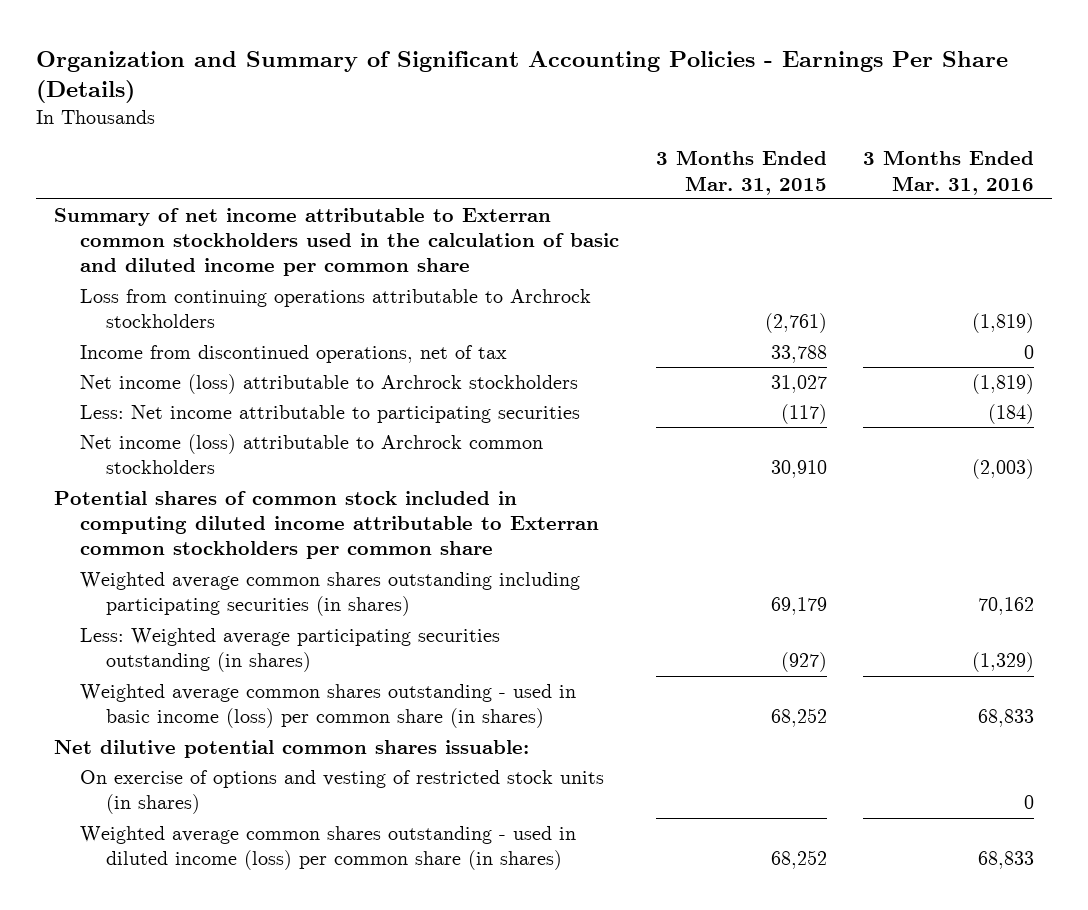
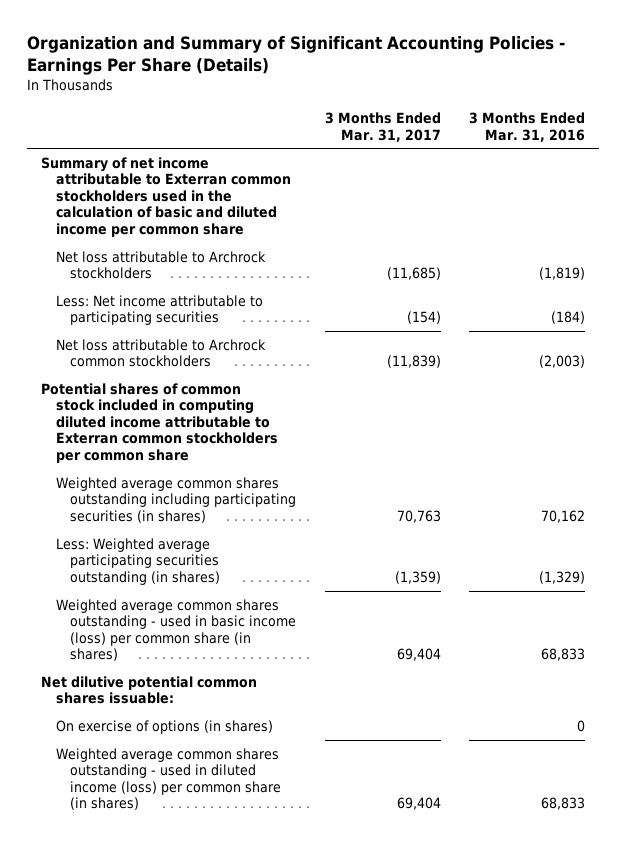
- | 3 Months Ended Mar. 31, 2015 | 3 Months Ended Mar. 31, 2016
+ | 3 Months Ended Mar. 31, 2017 | 3 Months Ended Mar. 31, 2016
- Loss from continuing operations attributable to Archrock stockholders | (2,761) | (1,819)
- Income from discontinued operations, net of tax | 33,788 | 0
- Net income (loss) attributable to Archrock stockholders | 31,027 | (1,819)
+ Net loss attributable to Archrock stockholders | (11,685) | (1,819)
- Net income (loss) attributable to Archrock common stockholders | 30,910 | (2,003)
+ Net loss attributable to Archrock common stockholders | (11,839) | (2,003)
- On exercise of options and vesting of restricted stock units (in shares) | | 0
+ On exercise of options (in shares) | | 0

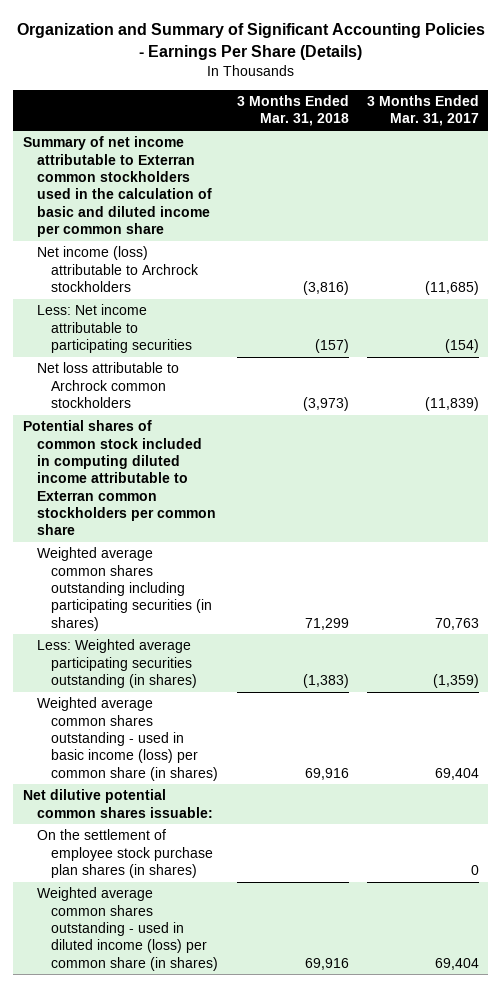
- | 3 Months Ended Mar. 31, 2017 | 3 Months Ended Mar. 31, 2016
+ | 3 Months Ended Mar. 31, 2018 | 3 Months Ended Mar. 31, 2017
- Net loss attributable to Archrock stockholders | (11,685) | (1,819)
+ Net income (loss) attributable to Archrock stockholders | (3,816) | (11,685)
- On exercise of options (in shares) | | 0
+ On the settlement of employee stock purchase plan shares (in shares) | | 0

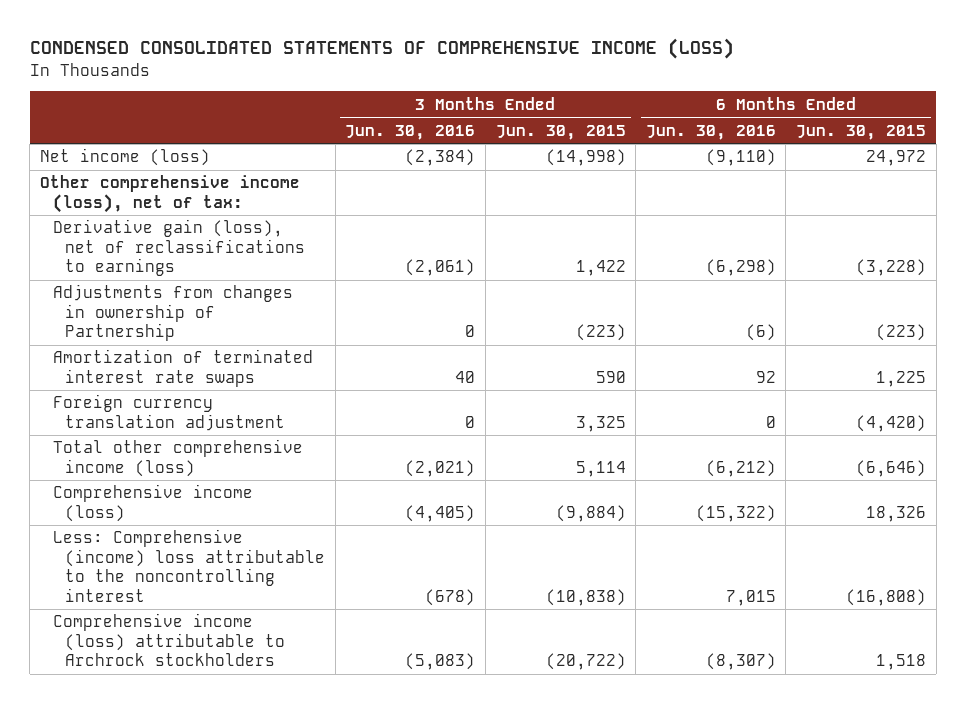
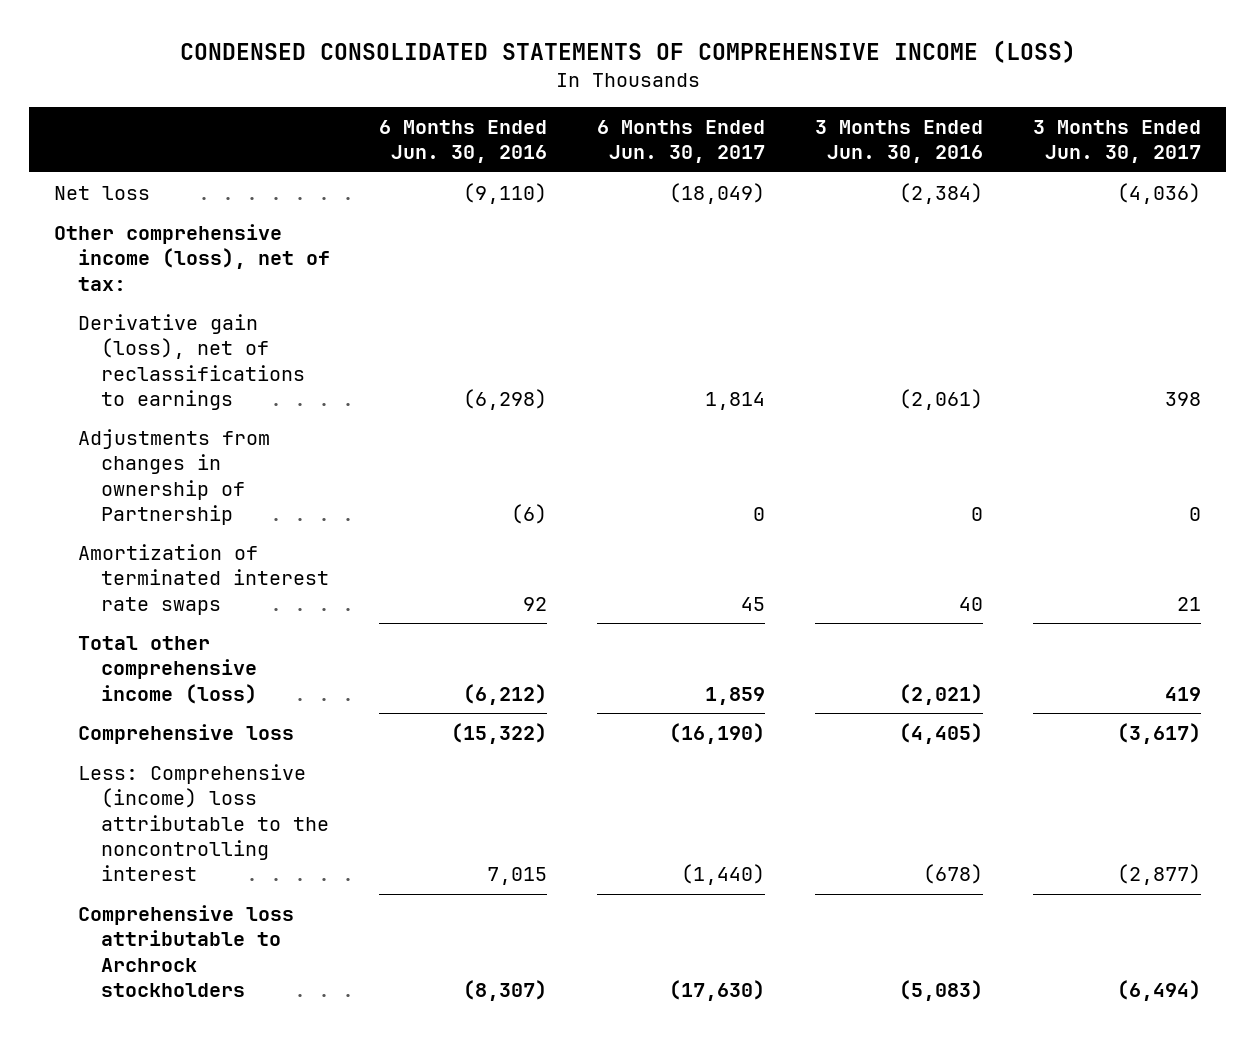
- | 3 Months Ended Jun. 30, 2016 | 3 Months Ended Jun. 30, 2015 | 6 Months Ended Jun. 30, 2016 | 6 Months Ended Jun. 30, 2015
+ | 6 Months Ended Jun. 30, 2016 | 6 Months Ended Jun. 30, 2017 | 3 Months Ended Jun. 30, 2016 | 3 Months Ended Jun. 30, 2017
- Net income (loss) | (2,384) | (14,998) | (9,110) | 24,972
+ Net loss | (9,110) | (18,049) | (2,384) | (4,036)
- Foreign currency translation adjustment | 0 | 3,325 | 0 | (4,420)
- Comprehensive income (loss) | (4,405) | (9,884) | (15,322) | 18,326
+ Comprehensive loss | (15,322) | (16,190) | (4,405) | (3,617)
- Comprehensive income (loss) attributable to Archrock stockholders | (5,083) | (20,722) | (8,307) | 1,518
+ Comprehensive loss attributable to Archrock stockholders | (8,307) | (17,630) | (5,083) | (6,494)

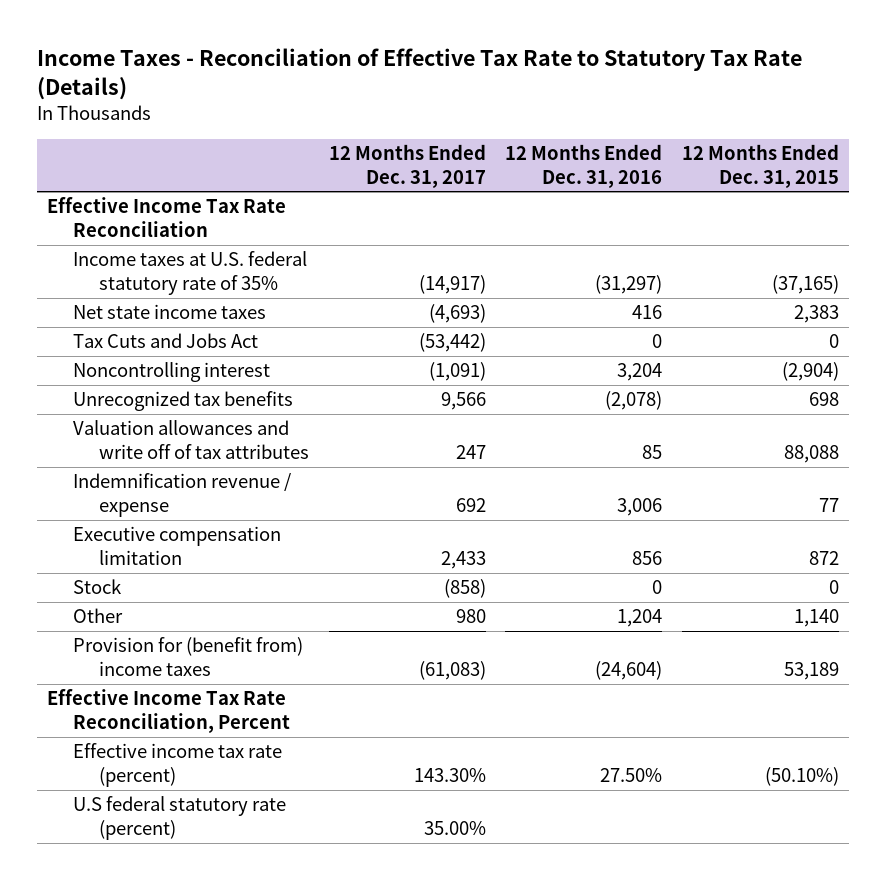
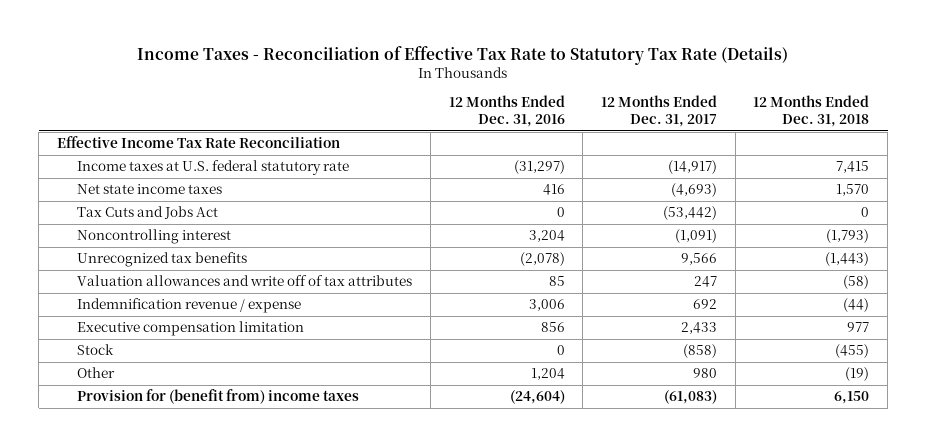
- | 12 Months Ended Dec. 31, 2017 | 12 Months Ended Dec. 31, 2016 | 12 Months Ended Dec. 31, 2015
+ | 12 Months Ended Dec. 31, 2016 | 12 Months Ended Dec. 31, 2017 | 12 Months Ended Dec. 31, 2018
- Income taxes at U.S. federal statutory rate of 35% | (14,917) | (31,297) | (37,165)
+ Income taxes at U.S. federal statutory rate | (31,297) | (14,917) | 7,415
- Effective Income Tax Rate Reconciliation, Percent
- Effective income tax rate (percent) | 143.30% | 27.50% | (50.10%)
- U.S federal statutory rate (percent) | 35.00% | |

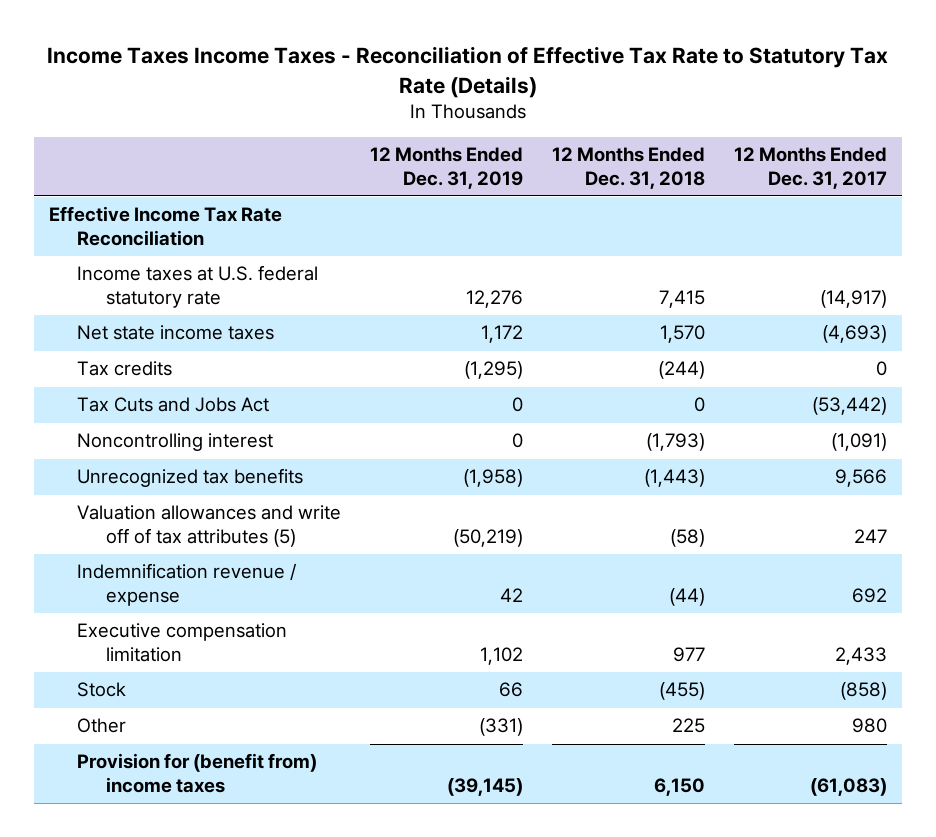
- Income Taxes - Reconciliation of Effective Tax Rate to Statutory Tax Rate (Details)
+ Income Taxes Income Taxes - Reconciliation of Effective Tax Rate to Statutory Tax Rate (Details)
- | 12 Months Ended Dec. 31, 2016 | 12 Months Ended Dec. 31, 2017 | 12 Months Ended Dec. 31, 2018
+ | 12 Months Ended Dec. 31, 2019 | 12 Months Ended Dec. 31, 2018 | 12 Months Ended Dec. 31, 2017
+ Tax credits | (1,295) | (244) | 0
- Valuation allowances and write off of tax attributes | 85 | 247 | (58)
+ Valuation allowances and write off of tax attributes (5) | (50,219) | (58) | 247
- Other | 1,204 | 980 | (19)
+ Other | (331) | 225 | 980

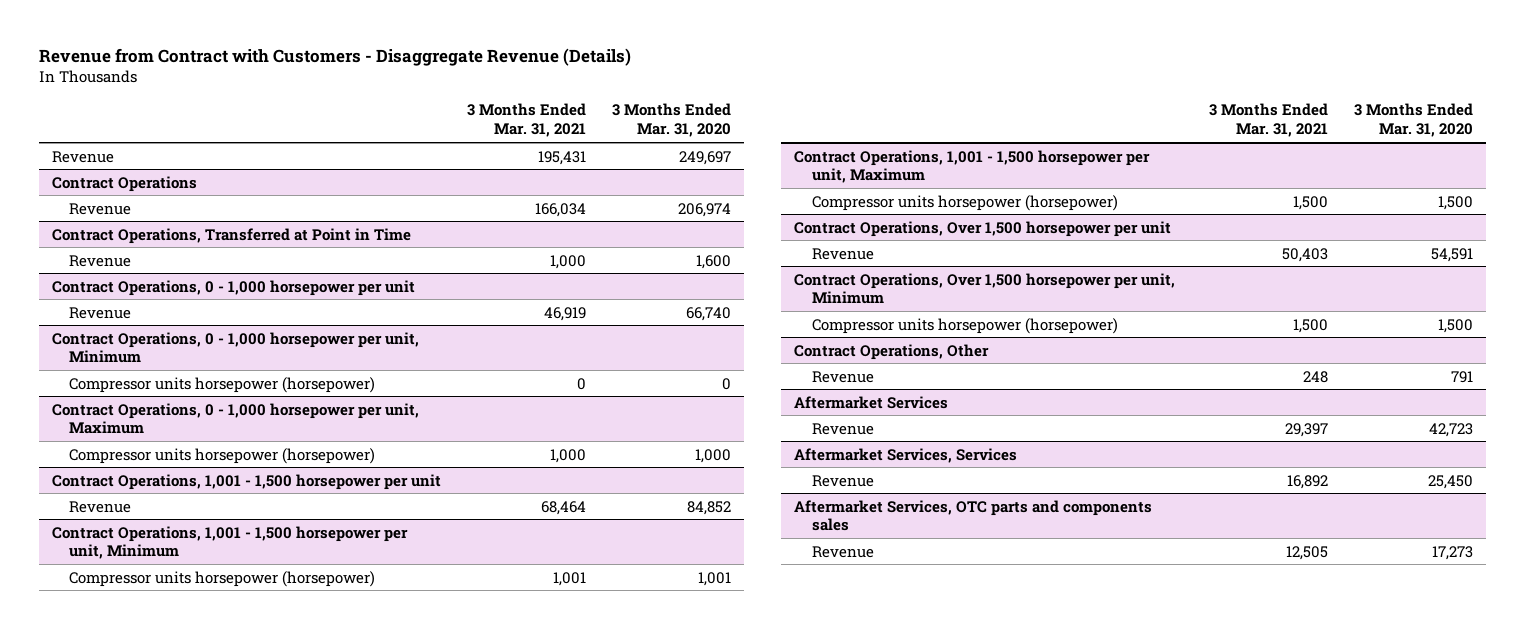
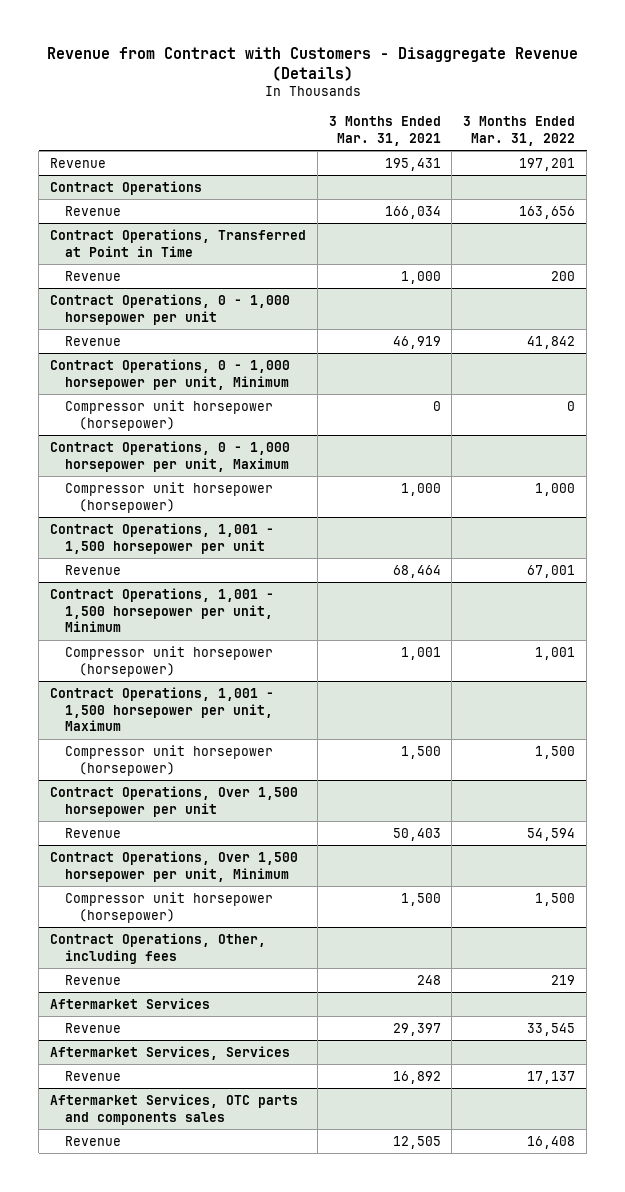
- | 3 Months Ended Mar. 31, 2021 | 3 Months Ended Mar. 31, 2020
+ | 3 Months Ended Mar. 31, 2021 | 3 Months Ended Mar. 31, 2022
@ Contract Operations, 0 - 1,000 horsepower per unit, Minimum
- Compressor units horsepower (horsepower) | 0 | 0
+ Compressor unit horsepower (horsepower) | 0 | 0
@ Contract Operations, 0 - 1,000 horsepower per unit, Maximum
- Compressor units horsepower (horsepower) | 1,000 | 1,000
+ Compressor unit horsepower (horsepower) | 1,000 | 1,000
@ Contract Operations, 1,001 - 1,500 horsepower per unit, Minimum
- Compressor units horsepower (horsepower) | 1,001 | 1,001
+ Compressor unit horsepower (horsepower) | 1,001 | 1,001
@ Contract Operations, 1,001 - 1,500 horsepower per unit, Maximum
- Compressor units horsepower (horsepower) | 1,500 | 1,500
+ Compressor unit horsepower (horsepower) | 1,500 | 1,500
@ Contract Operations, Over 1,500 horsepower per unit, Minimum
- Compressor units horsepower (horsepower) | 1,500 | 1,500
- Contract Operations, Other
@ Contract Operations, Over 1,500 horsepower per unit, Minimum
+ Compressor unit horsepower (horsepower) | 1,500 | 1,500
+ Contract Operations, Other, including fees

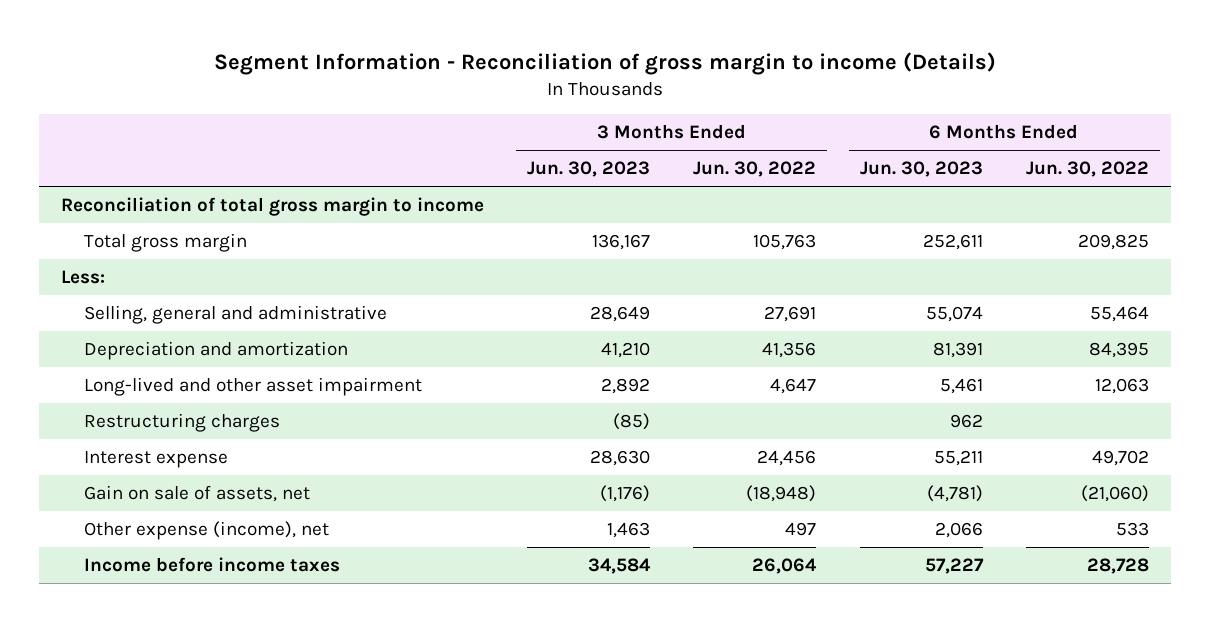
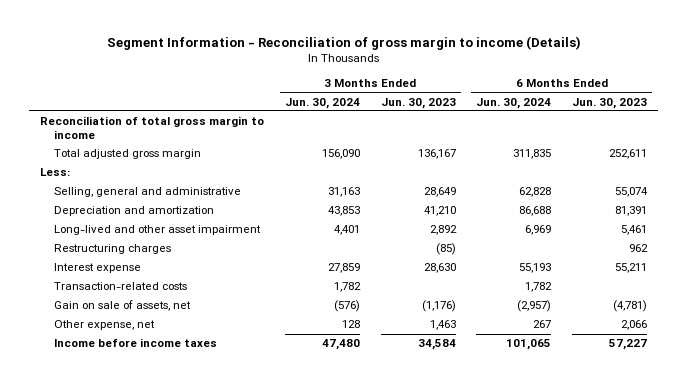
- | 3 Months Ended Jun. 30, 2023 | 3 Months Ended Jun. 30, 2022 | 6 Months Ended Jun. 30, 2023 | 6 Months Ended Jun. 30, 2022
+ | 3 Months Ended Jun. 30, 2024 | 3 Months Ended Jun. 30, 2023 | 6 Months Ended Jun. 30, 2024 | 6 Months Ended Jun. 30, 2023
- Total gross margin | 136,167 | 105,763 | 252,611 | 209,825
+ Total adjusted gross margin | 156,090 | 136,167 | 311,835 | 252,611
+ Transaction-related costs | 1,782 | | 1,782 |
- Other expense (income), net | 1,463 | 497 | 2,066 | 533
+ Other expense, net | 128 | 1,463 | 267 | 2,066

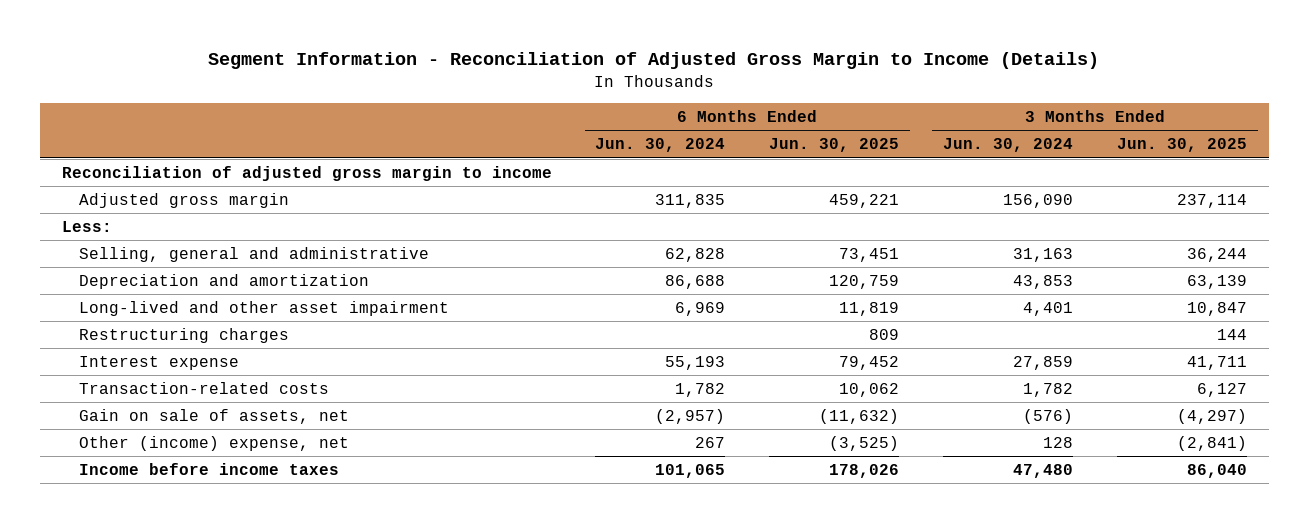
- Segment Information - Reconciliation of gross margin to income (Details)
+ Segment Information - Reconciliation of Adjusted Gross Margin to Income (Details)
- | 3 Months Ended Jun. 30, 2024 | 3 Months Ended Jun. 30, 2023 | 6 Months Ended Jun. 30, 2024 | 6 Months Ended Jun. 30, 2023
+ | 6 Months Ended Jun. 30, 2024 | 6 Months Ended Jun. 30, 2025 | 3 Months Ended Jun. 30, 2024 | 3 Months Ended Jun. 30, 2025
- Reconciliation of total gross margin to income
- Total adjusted gross margin | 156,090 | 136,167 | 311,835 | 252,611
+ Reconciliation of adjusted gross margin to income
+ Adjusted gross margin | 311,835 | 459,221 | 156,090 | 237,114
- Other expense, net | 128 | 1,463 | 267 | 2,066
+ Other (income) expense, net | 267 | (3,525) | 128 | (2,841)

